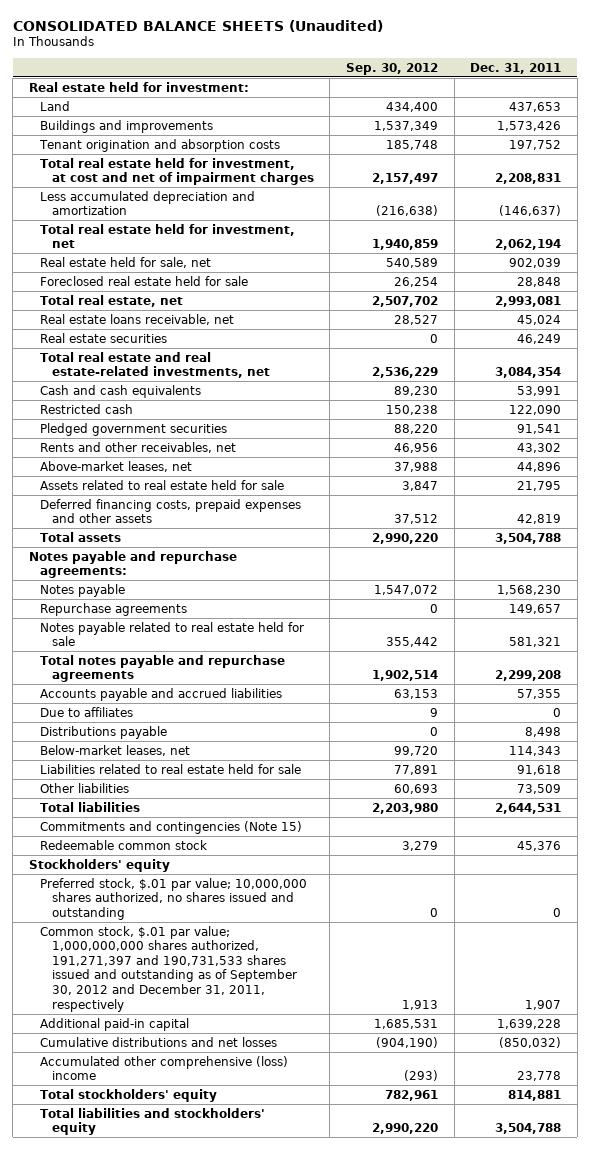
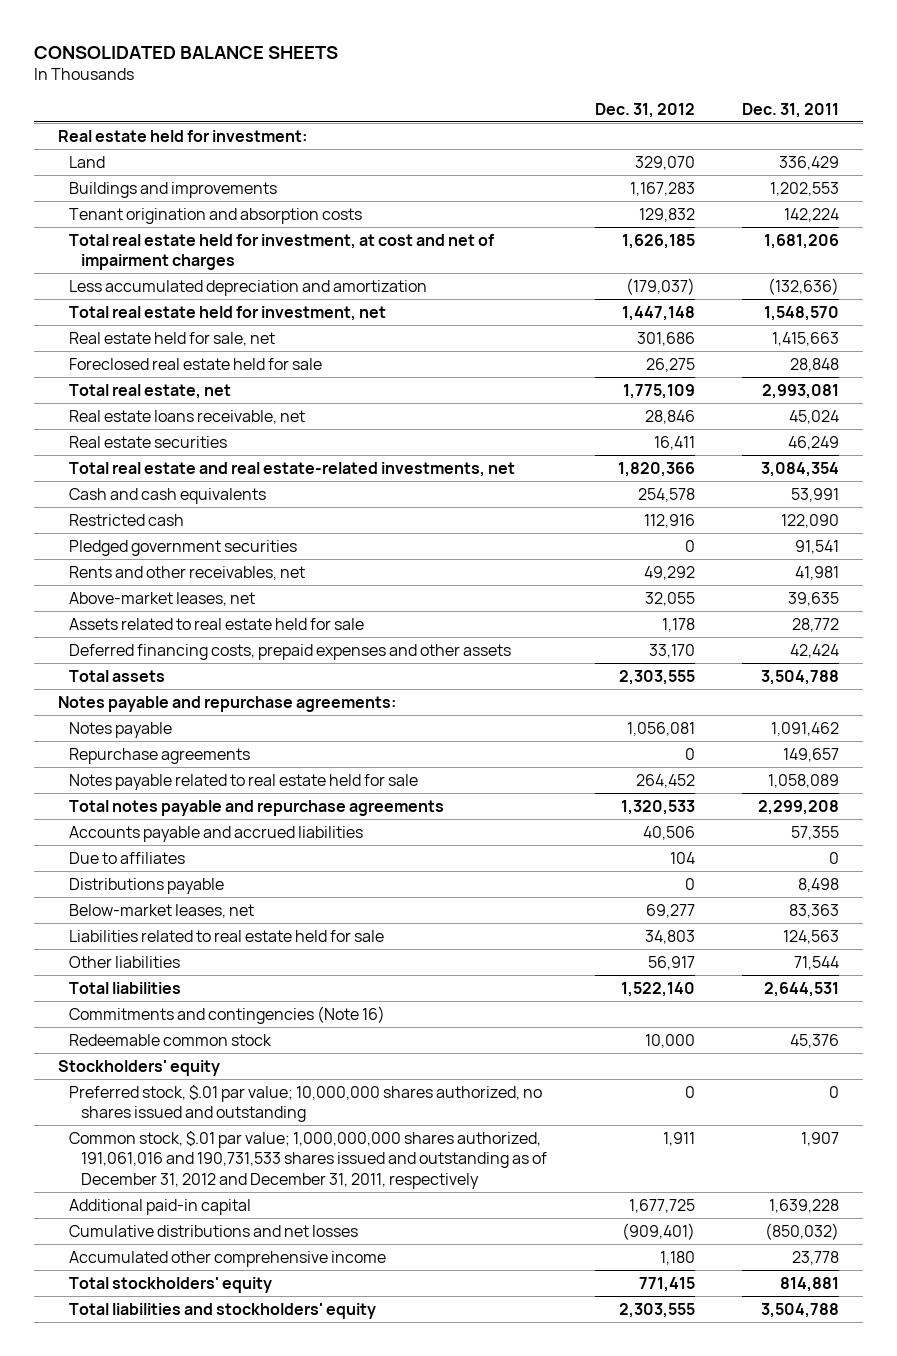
- CONSOLIDATED BALANCE SHEETS (Unaudited)
+ CONSOLIDATED BALANCE SHEETS
- | Sep. 30, 2012 | Dec. 31, 2011
+ | Dec. 31, 2012 | Dec. 31, 2011
- Land | 434,400 | 437,653
- Buildings and improvements | 1,537,349 | 1,573,426
- Tenant origination and absorption costs | 185,748 | 197,752
- Total real estate held for investment, at cost and net of impairment charges | 2,157,497 | 2,208,831
- Less accumulated depreciation and amortization | (216,638) | (146,637)
- Total real estate held for investment, net | 1,940,859 | 2,062,194
- Real estate held for sale, net | 540,589 | 902,039
+ Land | 329,070 | 336,429
+ Buildings and improvements | 1,167,283 | 1,202,553
+ Tenant origination and absorption costs | 129,832 | 142,224
+ Total real estate held for investment, at cost and net of impairment charges | 1,626,185 | 1,681,206
+ Less accumulated depreciation and amortization | (179,037) | (132,636)
+ Total real estate held for investment, net | 1,447,148 | 1,548,570
+ Real estate held for sale, net | 301,686 | 1,415,663
- Rents and other receivables, net | 46,956 | 43,302
- Above-market leases, net | 37,988 | 44,896
- Assets related to real estate held for sale | 3,847 | 21,795
- Deferred financing costs, prepaid expenses and other assets | 37,512 | 42,819
+ Rents and other receivables, net | 49,292 | 41,981
+ Above-market leases, net | 32,055 | 39,635
+ Assets related to real estate held for sale | 1,178 | 28,772
+ Deferred financing costs, prepaid expenses and other assets | 33,170 | 42,424
- Notes payable | 1,547,072 | 1,568,230
+ Notes payable | 1,056,081 | 1,091,462
- Notes payable related to real estate held for sale | 355,442 | 581,321
+ Notes payable related to real estate held for sale | 264,452 | 1,058,089
- Below-market leases, net | 99,720 | 114,343
- Liabilities related to real estate held for sale | 77,891 | 91,618
- Other liabilities | 60,693 | 73,509
+ Below-market leases, net | 69,277 | 83,363
+ Liabilities related to real estate held for sale | 34,803 | 124,563
+ Other liabilities | 56,917 | 71,544
- Commitments and contingencies (Note 15)
+ Commitments and contingencies (Note 16)
- Common stock, $.01 par value; 1,000,000,000 shares authorized, 191,271,397 and 190,731,533 shares issued and outstanding as of September 30, 2012 and December 31, 2011, respectively | 1,913 | 1,907
+ Common stock, $.01 par value; 1,000,000,000 shares authorized, 191,061,016 and 190,731,533 shares issued and outstanding as of December 31, 2012 and December 31, 2011, respectively | 1,911 | 1,907
- Accumulated other comprehensive (loss) income | (293) | 23,778
+ Accumulated other comprehensive income | 1,180 | 23,778

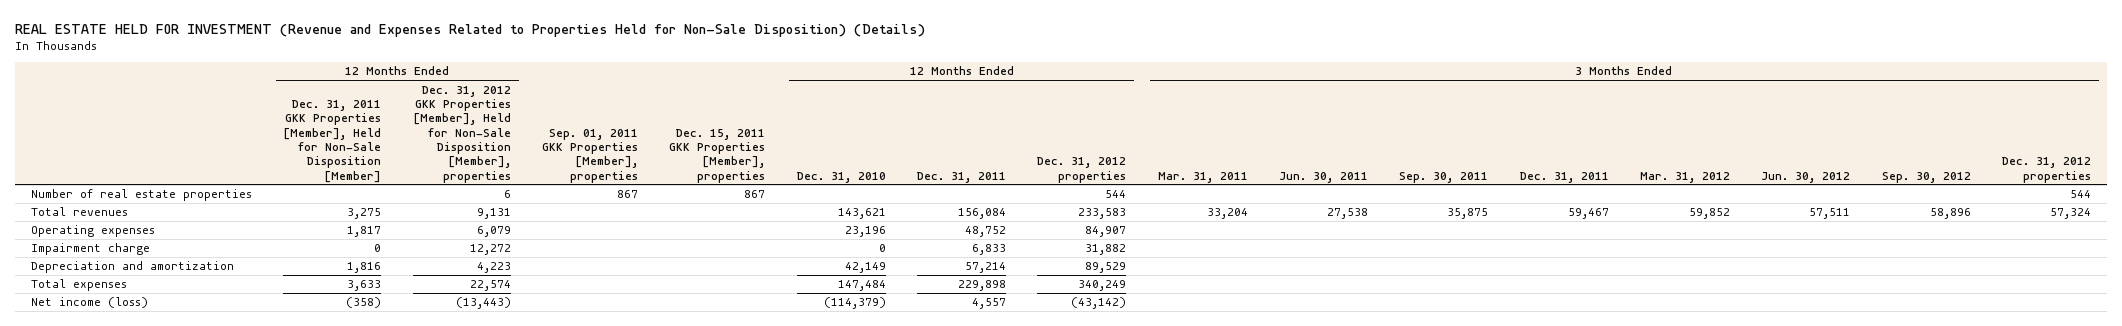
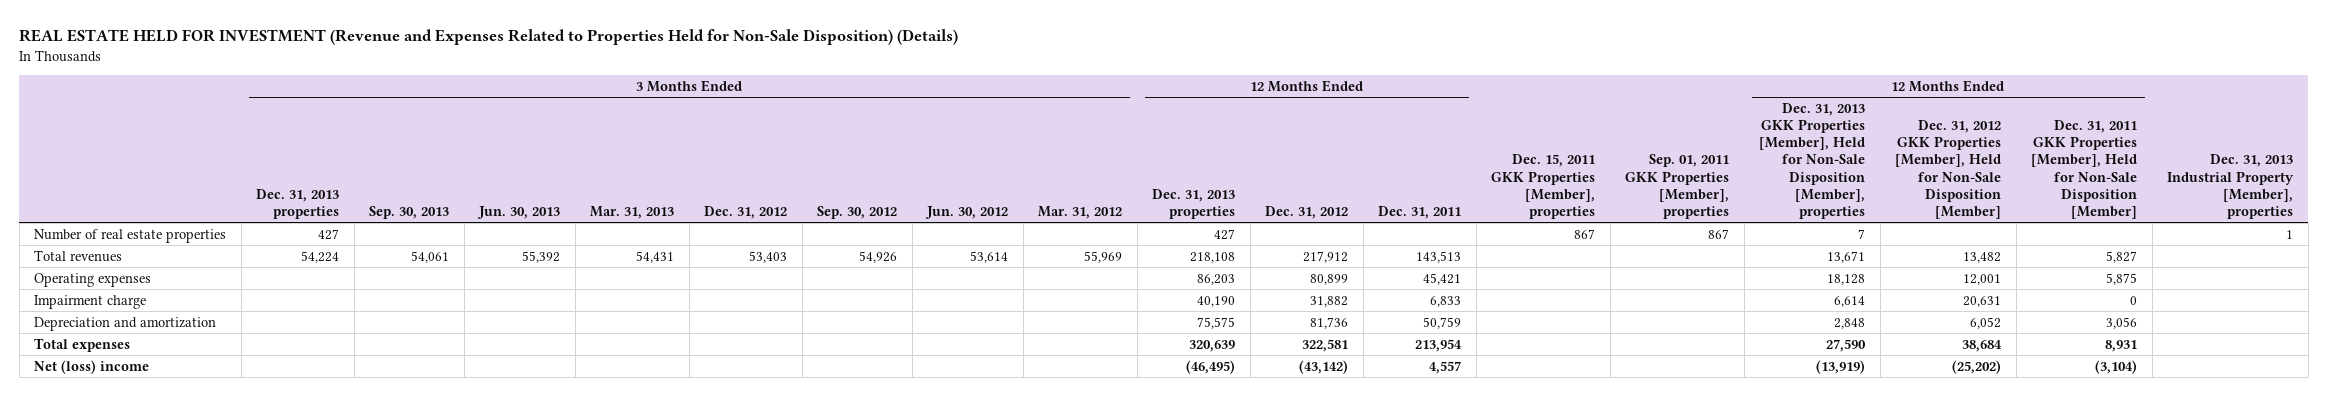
- | 12 Months Ended Dec. 31, 2011 GKK Properties [Member], Held for Non-Sale Disposition [Member] | 12 Months Ended Dec. 31, 2012 GKK Properties [Member], Held for Non-Sale Disposition [Member], properties | Sep. 01, 2011 GKK Properties [Member], properties | Dec. 15, 2011 GKK Properties [Member], properties | 12 Months Ended Dec. 31, 2010 | 12 Months Ended Dec. 31, 2011 | 12 Months Ended Dec. 31, 2012 properties | 3 Months Ended Mar. 31, 2011 | 3 Months Ended Jun. 30, 2011 | 3 Months Ended Sep. 30, 2011 | 3 Months Ended Dec. 31, 2011 | 3 Months Ended Mar. 31, 2012 | 3 Months Ended Jun. 30, 2012 | 3 Months Ended Sep. 30, 2012 | 3 Months Ended Dec. 31, 2012 properties
+ | 3 Months Ended Dec. 31, 2013 properties | 3 Months Ended Sep. 30, 2013 | 3 Months Ended Jun. 30, 2013 | 3 Months Ended Mar. 31, 2013 | 3 Months Ended Dec. 31, 2012 | 3 Months Ended Sep. 30, 2012 | 3 Months Ended Jun. 30, 2012 | 3 Months Ended Mar. 31, 2012 | 12 Months Ended Dec. 31, 2013 properties | 12 Months Ended Dec. 31, 2012 | 12 Months Ended Dec. 31, 2011 | Dec. 15, 2011 GKK Properties [Member], properties | Sep. 01, 2011 GKK Properties [Member], properties | 12 Months Ended Dec. 31, 2013 GKK Properties [Member], Held for Non-Sale Disposition [Member], properties | 12 Months Ended Dec. 31, 2012 GKK Properties [Member], Held for Non-Sale Disposition [Member] | 12 Months Ended Dec. 31, 2011 GKK Properties [Member], Held for Non-Sale Disposition [Member] | Dec. 31, 2013 Industrial Property [Member], properties
- Total revenues | 3,275 | 9,131 | | | 143,621 | 156,084 | 233,583 | 33,204 | 27,538 | 35,875 | 59,467 | 59,852 | 57,511 | 58,896 | 57,324
- Operating expenses | 1,817 | 6,079 | | | 23,196 | 48,752 | 84,907 | | | | | | | |
+ Total revenues | 54,224 | 54,061 | 55,392 | 54,431 | 53,403 | 54,926 | 53,614 | 55,969 | 218,108 | 217,912 | 143,513 | | | 13,671 | 13,482 | 5,827 |
+ Operating expenses | | | | | | | | | 86,203 | 80,899 | 45,421 | | | 18,128 | 12,001 | 5,875 |
- Depreciation and amortization | 1,816 | 4,223 | | | 42,149 | 57,214 | 89,529 | | | | | | | |
- Total expenses | 3,633 | 22,574 | | | 147,484 | 229,898 | 340,249 | | | | | | | |
- Net income (loss) | (358) | (13,443) | | | (114,379) | 4,557 | (43,142) | | | | | | | |
+ Depreciation and amortization | | | | | | | | | 75,575 | 81,736 | 50,759 | | | 2,848 | 6,052 | 3,056 |
+ Total expenses | | | | | | | | | 320,639 | 322,581 | 213,954 | | | 27,590 | 38,684 | 8,931 |
+ Net (loss) income | | | | | | | | | (46,495) | (43,142) | 4,557 | | | (13,919) | (25,202) | (3,104) |

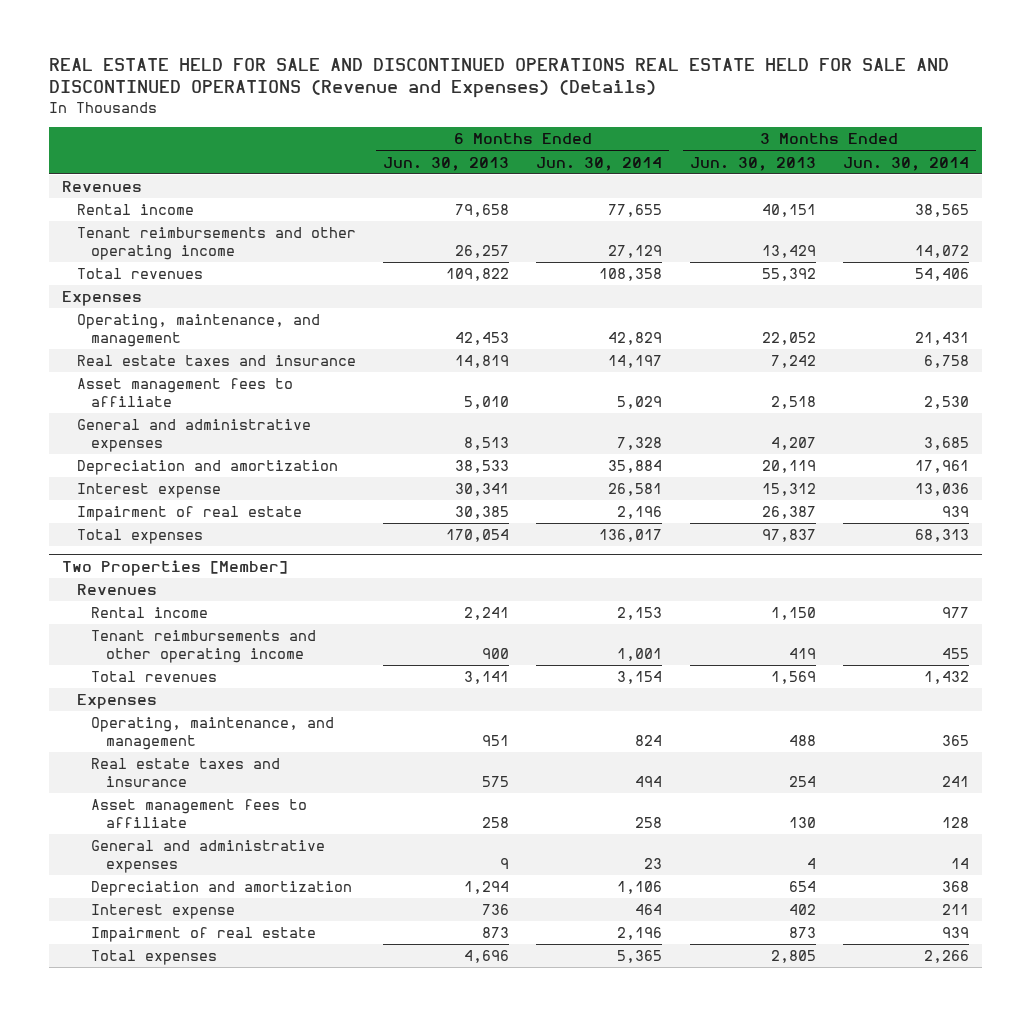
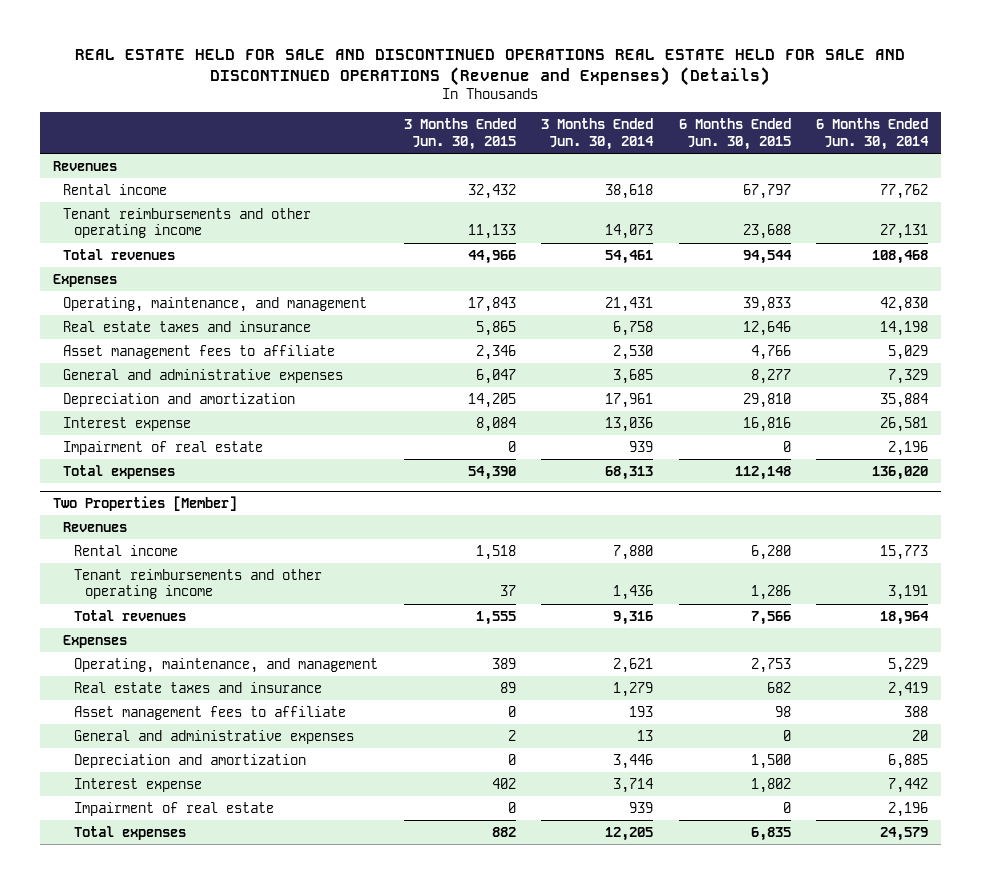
- | 6 Months Ended Jun. 30, 2013 | 6 Months Ended Jun. 30, 2014 | 3 Months Ended Jun. 30, 2013 | 3 Months Ended Jun. 30, 2014
+ | 3 Months Ended Jun. 30, 2015 | 3 Months Ended Jun. 30, 2014 | 6 Months Ended Jun. 30, 2015 | 6 Months Ended Jun. 30, 2014
- Rental income | 79,658 | 77,655 | 40,151 | 38,565
- Tenant reimbursements and other operating income | 26,257 | 27,129 | 13,429 | 14,072
- Total revenues | 109,822 | 108,358 | 55,392 | 54,406
+ Rental income | 32,432 | 38,618 | 67,797 | 77,762
+ Tenant reimbursements and other operating income | 11,133 | 14,073 | 23,688 | 27,131
+ Total revenues | 44,966 | 54,461 | 94,544 | 108,468
- Operating, maintenance, and management | 42,453 | 42,829 | 22,052 | 21,431
- Real estate taxes and insurance | 14,819 | 14,197 | 7,242 | 6,758
+ Operating, maintenance, and management | 17,843 | 21,431 | 39,833 | 42,830
+ Real estate taxes and insurance | 5,865 | 6,758 | 12,646 | 14,198
- General and administrative expenses | 8,513 | 7,328 | 4,207 | 3,685
+ General and administrative expenses | 6,047 | 3,685 | 8,277 | 7,329
- Total expenses | 170,054 | 136,017 | 97,837 | 68,313
+ Total expenses | 54,390 | 68,313 | 112,148 | 136,020
@ Two Properties [Member]
- Rental income | 2,241 | 2,153 | 1,150 | 977
- Tenant reimbursements and other operating income | 900 | 1,001 | 419 | 455
- Total revenues | 3,141 | 3,154 | 1,569 | 1,432
+ Rental income | 1,518 | 7,880 | 6,280 | 15,773
+ Tenant reimbursements and other operating income | 37 | 1,436 | 1,286 | 3,191
+ Total revenues | 1,555 | 9,316 | 7,566 | 18,964
- Operating, maintenance, and management | 951 | 824 | 488 | 365
- Real estate taxes and insurance | 575 | 494 | 254 | 241
- Asset management fees to affiliate | 258 | 258 | 130 | 128
- General and administrative expenses | 9 | 23 | 4 | 14
- Depreciation and amortization | 1,294 | 1,106 | 654 | 368
- Interest expense | 736 | 464 | 402 | 211
+ Operating, maintenance, and management | 389 | 2,621 | 2,753 | 5,229
+ Real estate taxes and insurance | 89 | 1,279 | 682 | 2,419
+ Asset management fees to affiliate | 0 | 193 | 98 | 388
+ General and administrative expenses | 2 | 13 | 0 | 20
+ Depreciation and amortization | 0 | 3,446 | 1,500 | 6,885
+ Interest expense | 402 | 3,714 | 1,802 | 7,442
- Total expenses | 4,696 | 5,365 | 2,805 | 2,266
+ Total expenses | 882 | 12,205 | 6,835 | 24,579

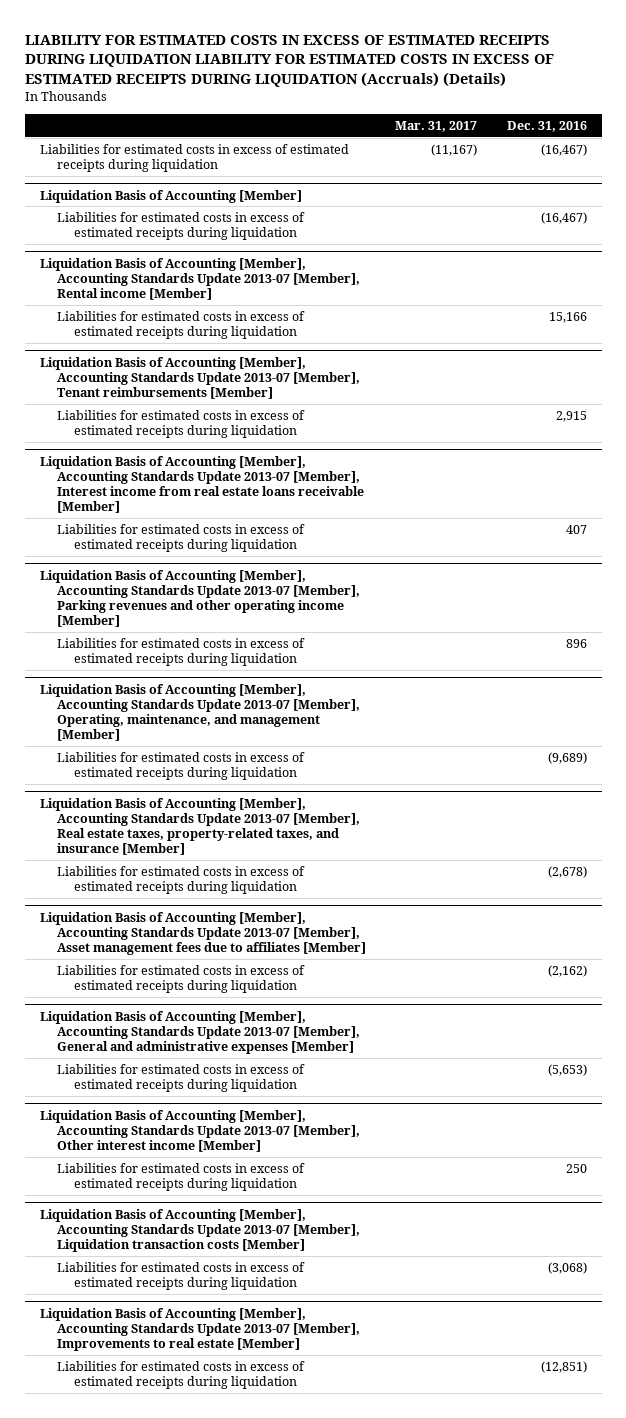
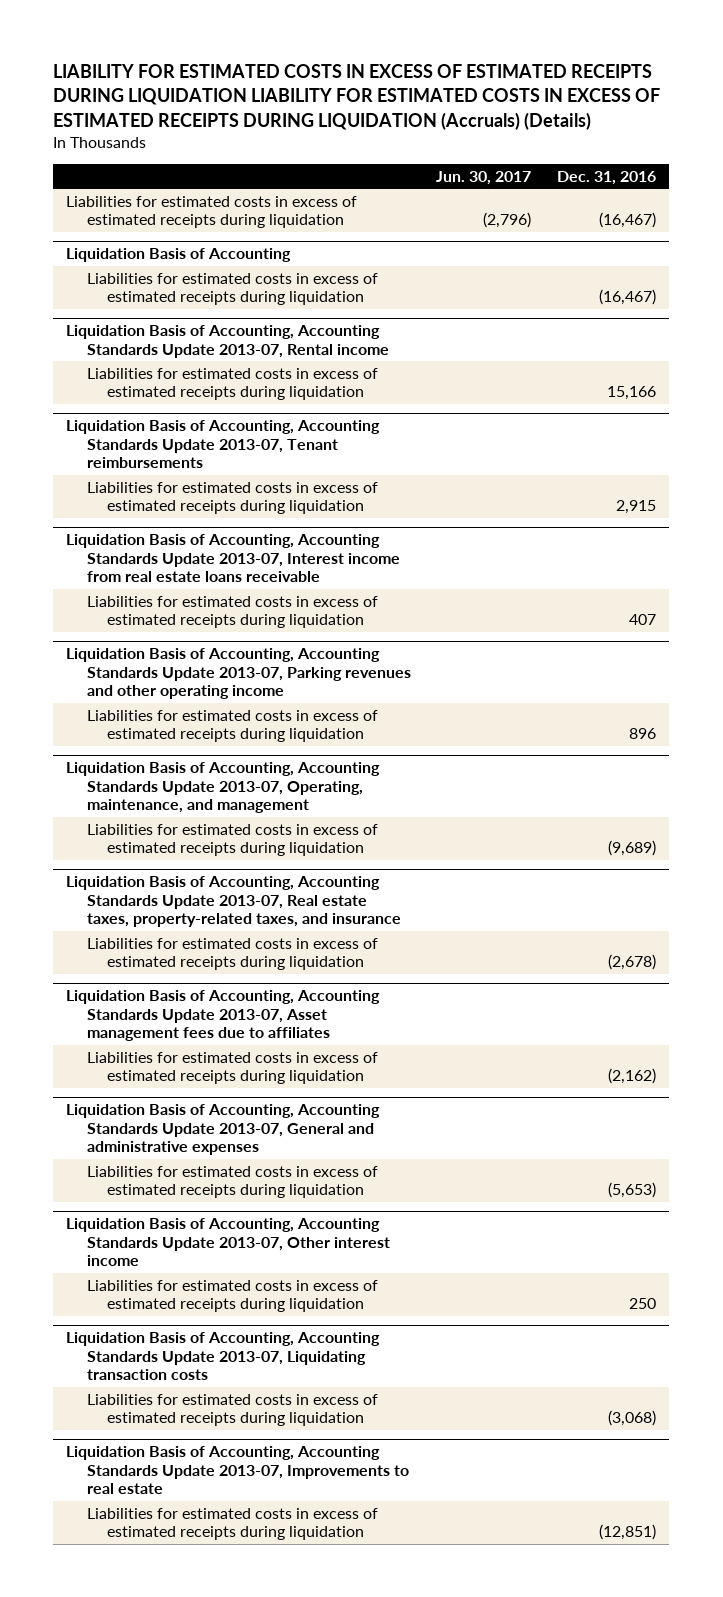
- | Mar. 31, 2017 | Dec. 31, 2016
+ | Jun. 30, 2017 | Dec. 31, 2016
- Liquidation Basis of Accounting [Member]
+ Liquidation Basis of Accounting
- Liquidation Basis of Accounting [Member], Accounting Standards Update 2013-07 [Member], Rental income [Member]
+ Liquidation Basis of Accounting, Accounting Standards Update 2013-07, Rental income
- Liquidation Basis of Accounting [Member], Accounting Standards Update 2013-07 [Member], Tenant reimbursements [Member]
+ Liquidation Basis of Accounting, Accounting Standards Update 2013-07, Tenant reimbursements
- Liquidation Basis of Accounting [Member], Accounting Standards Update 2013-07 [Member], Interest income from real estate loans receivable [Member]
+ Liquidation Basis of Accounting, Accounting Standards Update 2013-07, Interest income from real estate loans receivable
- Liquidation Basis of Accounting [Member], Accounting Standards Update 2013-07 [Member], Parking revenues and other operating income [Member]
+ Liquidation Basis of Accounting, Accounting Standards Update 2013-07, Parking revenues and other operating income
- Liquidation Basis of Accounting [Member], Accounting Standards Update 2013-07 [Member], Operating, maintenance, and management [Member]
+ Liquidation Basis of Accounting, Accounting Standards Update 2013-07, Operating, maintenance, and management
- Liquidation Basis of Accounting [Member], Accounting Standards Update 2013-07 [Member], Real estate taxes, property-related taxes, and insurance [Member]
+ Liquidation Basis of Accounting, Accounting Standards Update 2013-07, Real estate taxes, property-related taxes, and insurance
- Liquidation Basis of Accounting [Member], Accounting Standards Update 2013-07 [Member], Asset management fees due to affiliates [Member]
+ Liquidation Basis of Accounting, Accounting Standards Update 2013-07, Asset management fees due to affiliates
- Liquidation Basis of Accounting [Member], Accounting Standards Update 2013-07 [Member], General and administrative expenses [Member]
+ Liquidation Basis of Accounting, Accounting Standards Update 2013-07, General and administrative expenses
- Liquidation Basis of Accounting [Member], Accounting Standards Update 2013-07 [Member], Other interest income [Member]
+ Liquidation Basis of Accounting, Accounting Standards Update 2013-07, Other interest income
- Liquidation Basis of Accounting [Member], Accounting Standards Update 2013-07 [Member], Liquidation transaction costs [Member]
+ Liquidation Basis of Accounting, Accounting Standards Update 2013-07, Liquidating transaction costs
- Liquidation Basis of Accounting [Member], Accounting Standards Update 2013-07 [Member], Improvements to real estate [Member]
+ Liquidation Basis of Accounting, Accounting Standards Update 2013-07, Improvements to real estate

